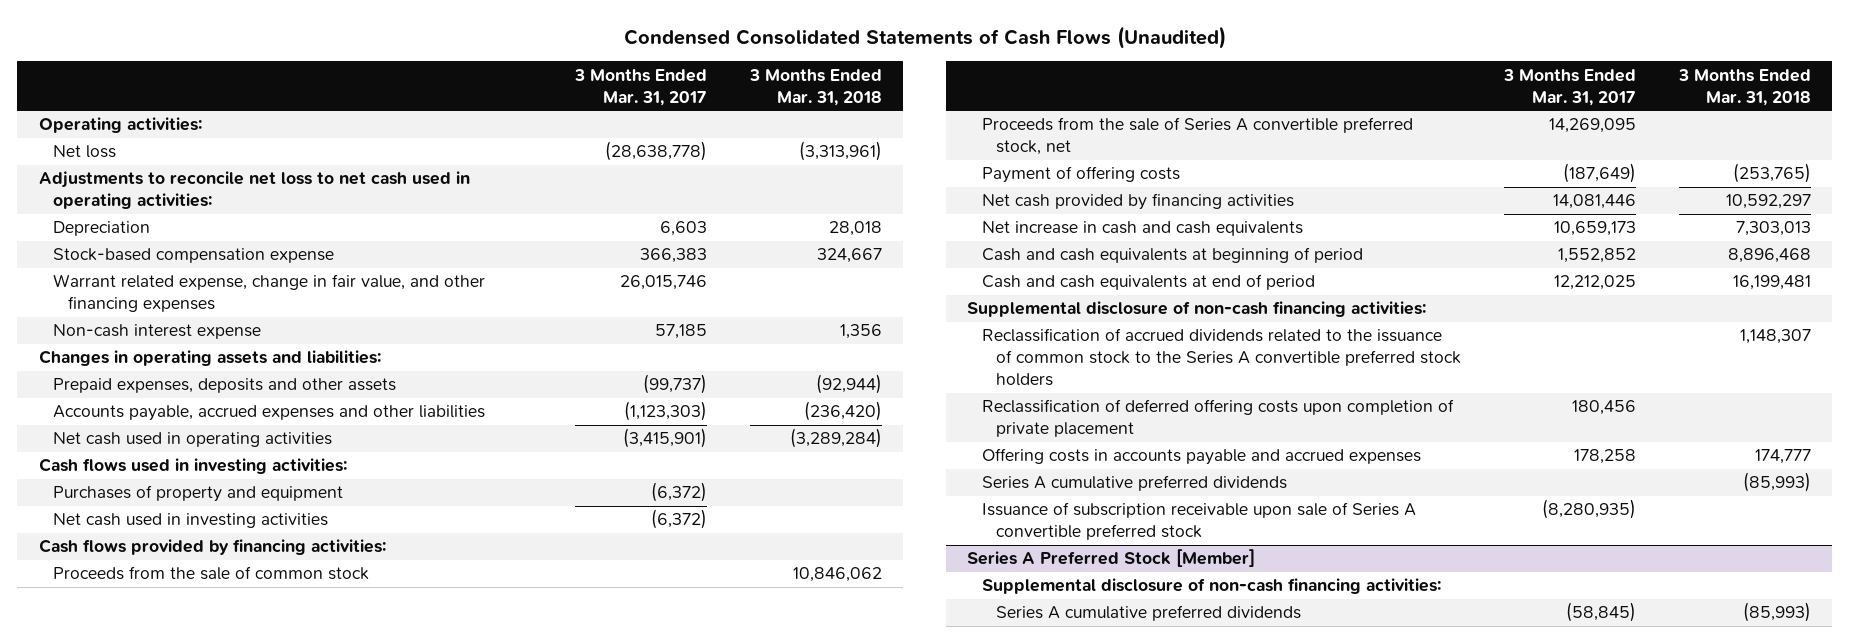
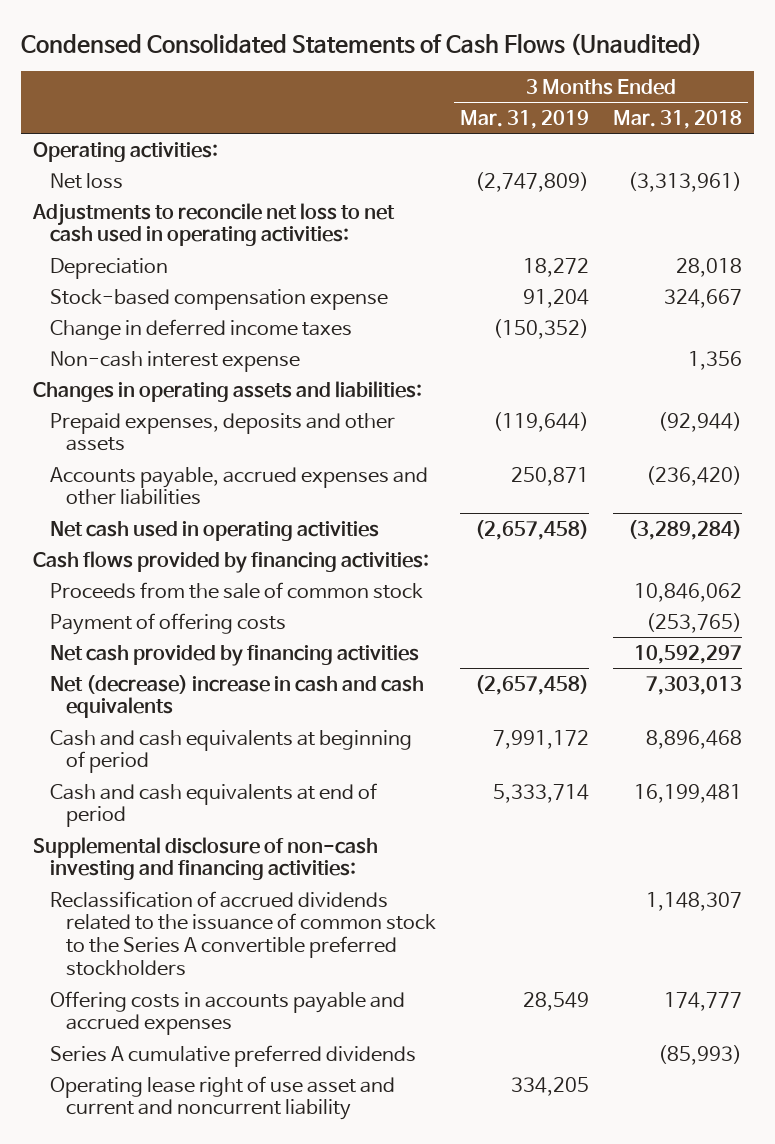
- | 3 Months Ended Mar. 31, 2017 | 3 Months Ended Mar. 31, 2018
+ | 3 Months Ended Mar. 31, 2019 | 3 Months Ended Mar. 31, 2018
- Warrant related expense, change in fair value, and other financing expenses | 26,015,746 |
+ Change in deferred income taxes | (150,352) |
- Cash flows used in investing activities:
- Purchases of property and equipment | (6,372) |
- Net cash used in investing activities | (6,372) |
- Proceeds from the sale of Series A convertible preferred stock, net | 14,269,095 |
- Net increase in cash and cash equivalents | 10,659,173 | 7,303,013
+ Net (decrease) increase in cash and cash equivalents | (2,657,458) | 7,303,013
- Supplemental disclosure of non-cash financing activities:
- Reclassification of accrued dividends related to the issuance of common stock to the Series A convertible preferred stock holders | | 1,148,307
- Reclassification of deferred offering costs upon completion of private placement | 180,456 |
+ Supplemental disclosure of non-cash investing and financing activities:
+ Reclassification of accrued dividends related to the issuance of common stock to the Series A convertible preferred stockholders | | 1,148,307
- Issuance of subscription receivable upon sale of Series A convertible preferred stock | (8,280,935) |
- Series A Preferred Stock [Member]
- Supplemental disclosure of non-cash financing activities:
- Series A cumulative preferred dividends | (58,845) | (85,993)
+ Operating lease right of use asset and current and noncurrent liability | 334,205 |

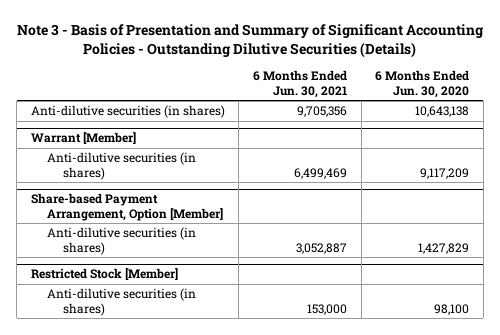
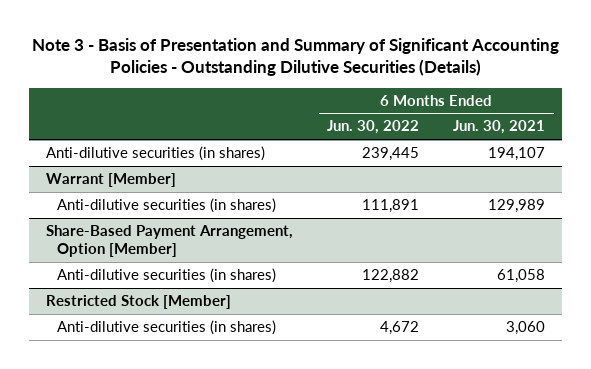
- | 6 Months Ended Jun. 30, 2021 | 6 Months Ended Jun. 30, 2020
+ | 6 Months Ended Jun. 30, 2022 | 6 Months Ended Jun. 30, 2021
- Anti-dilutive securities (in shares) | 9,705,356 | 10,643,138
+ Anti-dilutive securities (in shares) | 239,445 | 194,107
@ Warrant [Member]
- Anti-dilutive securities (in shares) | 6,499,469 | 9,117,209
- Share-based Payment Arrangement, Option [Member]
- Anti-dilutive securities (in shares) | 3,052,887 | 1,427,829
@ Warrant [Member]
+ Anti-dilutive securities (in shares) | 111,891 | 129,989
+ Share-Based Payment Arrangement, Option [Member]
+ Anti-dilutive securities (in shares) | 122,882 | 61,058
@ Restricted Stock [Member]
- Anti-dilutive securities (in shares) | 153,000 | 98,100
+ Anti-dilutive securities (in shares) | 4,672 | 3,060

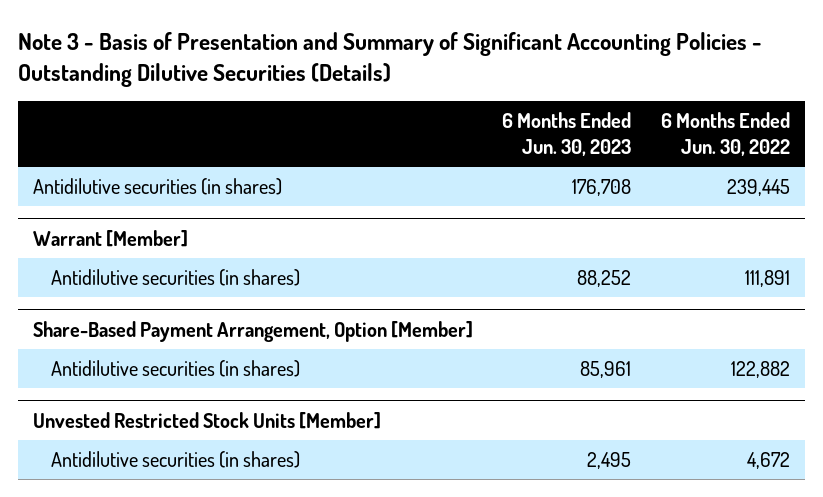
- | 6 Months Ended Jun. 30, 2022 | 6 Months Ended Jun. 30, 2021
+ | 6 Months Ended Jun. 30, 2023 | 6 Months Ended Jun. 30, 2022
- Anti-dilutive securities (in shares) | 239,445 | 194,107
+ Antidilutive securities (in shares) | 176,708 | 239,445
@ Warrant [Member]
- Anti-dilutive securities (in shares) | 111,891 | 129,989
+ Antidilutive securities (in shares) | 88,252 | 111,891
@ Share-Based Payment Arrangement, Option [Member]
- Anti-dilutive securities (in shares) | 122,882 | 61,058
- Restricted Stock [Member]
- Anti-dilutive securities (in shares) | 4,672 | 3,060
@ Share-Based Payment Arrangement, Option [Member]
+ Antidilutive securities (in shares) | 85,961 | 122,882
+ Unvested Restricted Stock Units [Member]
+ Antidilutive securities (in shares) | 2,495 | 4,672

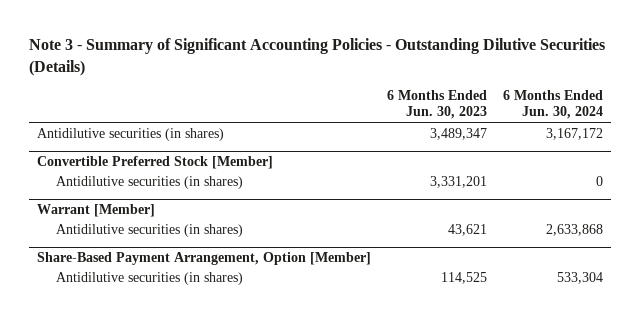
- Note 3 - Basis of Presentation and Summary of Significant Accounting Policies - Outstanding Dilutive Securities (Details)
+ Note 3 - Summary of Significant Accounting Policies - Outstanding Dilutive Securities (Details)
- | 6 Months Ended Jun. 30, 2023 | 6 Months Ended Jun. 30, 2022
+ | 6 Months Ended Jun. 30, 2023 | 6 Months Ended Jun. 30, 2024
- Antidilutive securities (in shares) | 176,708 | 239,445
+ Antidilutive securities (in shares) | 3,489,347 | 3,167,172
+ Convertible Preferred Stock [Member]
+ Antidilutive securities (in shares) | 3,331,201 | 0
@ Warrant [Member]
- Antidilutive securities (in shares) | 88,252 | 111,891
+ Antidilutive securities (in shares) | 43,621 | 2,633,868
@ Share-Based Payment Arrangement, Option [Member]
- Antidilutive securities (in shares) | 85,961 | 122,882
- Unvested Restricted Stock Units [Member]
- Antidilutive securities (in shares) | 2,495 | 4,672
@ Share-Based Payment Arrangement, Option [Member]
+ Antidilutive securities (in shares) | 114,525 | 533,304

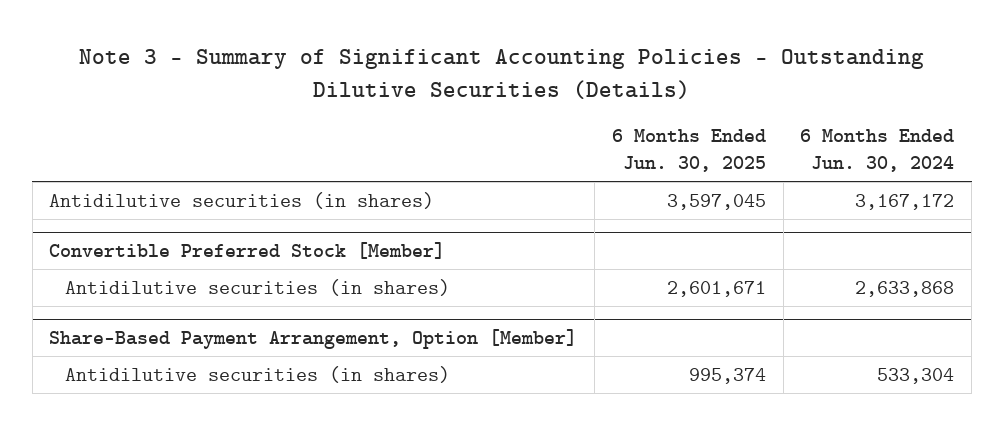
- | 6 Months Ended Jun. 30, 2023 | 6 Months Ended Jun. 30, 2024
+ | 6 Months Ended Jun. 30, 2025 | 6 Months Ended Jun. 30, 2024
@ Convertible Preferred Stock [Member]
- Antidilutive securities (in shares) | 3,331,201 | 0
- Warrant [Member]

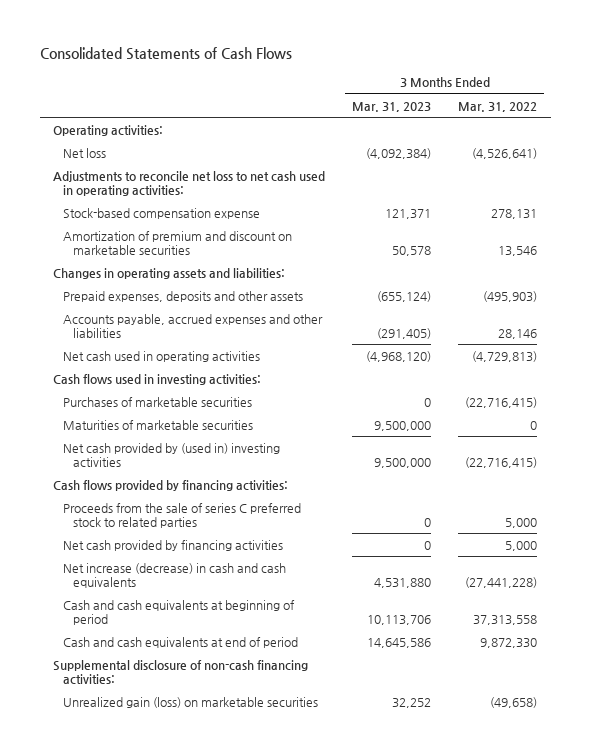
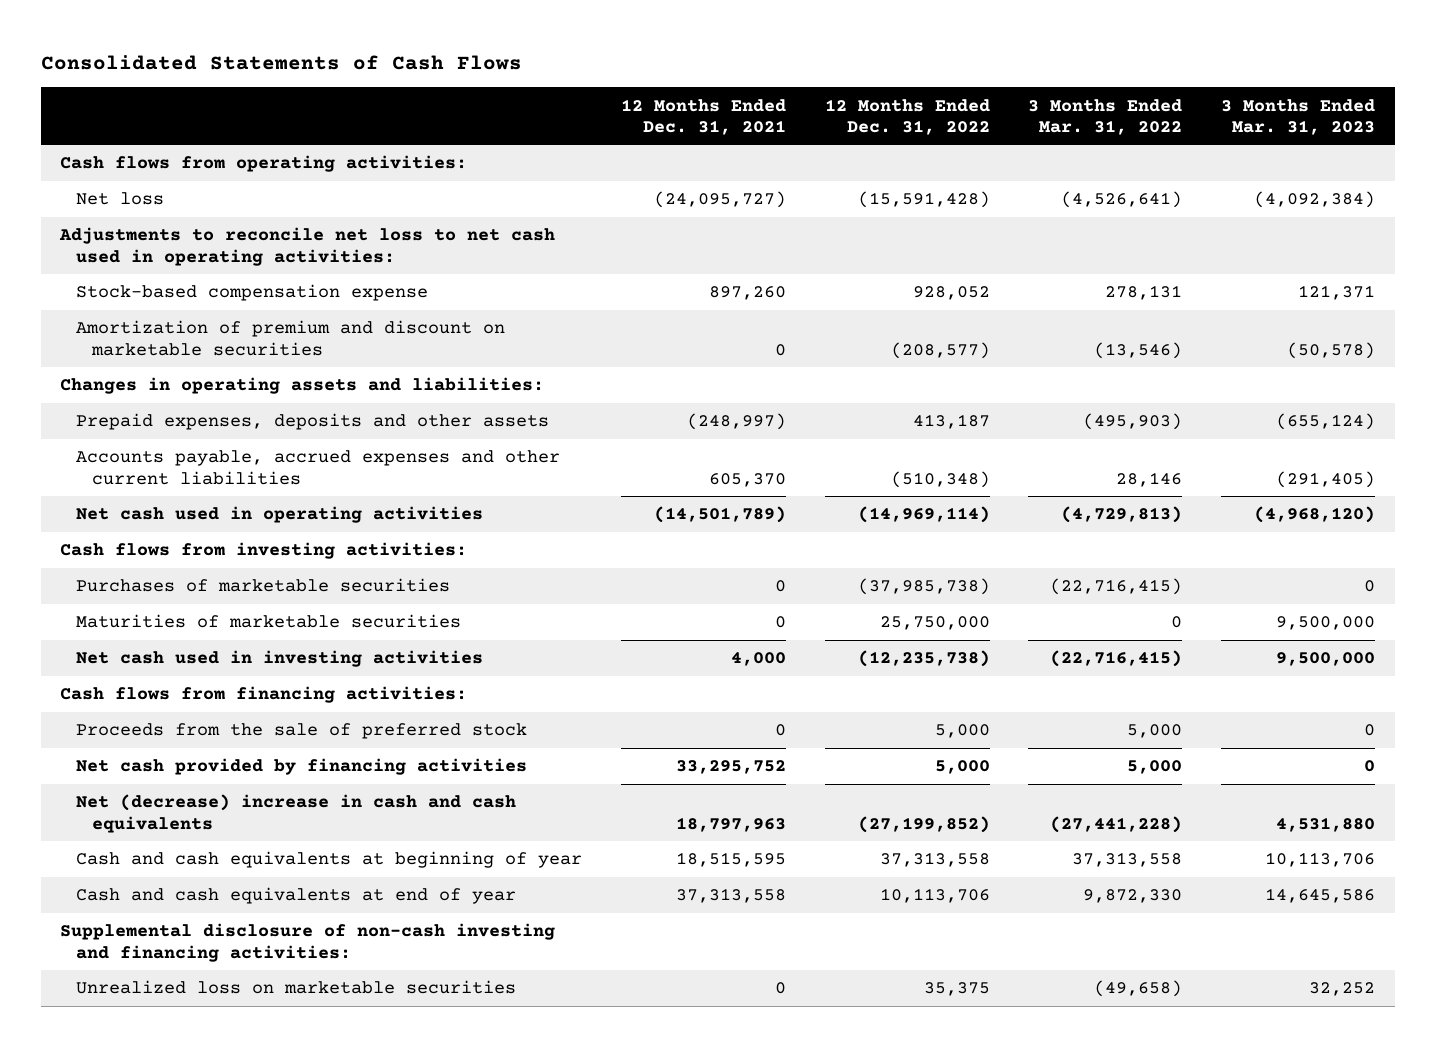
- | 3 Months Ended Mar. 31, 2023 | 3 Months Ended Mar. 31, 2022
+ | 12 Months Ended Dec. 31, 2021 | 12 Months Ended Dec. 31, 2022 | 3 Months Ended Mar. 31, 2022 | 3 Months Ended Mar. 31, 2023
- Operating activities:
+ Cash flows from operating activities:
- Amortization of premium and discount on marketable securities | 50,578 | 13,546
+ Amortization of premium and discount on marketable securities | 0 | (208,577) | (13,546) | (50,578)
- Accounts payable, accrued expenses and other liabilities | (291,405) | 28,146
+ Accounts payable, accrued expenses and other current liabilities | 605,370 | (510,348) | 28,146 | (291,405)
- Cash flows used in investing activities:
+ Cash flows from investing activities:
- Net cash provided by (used in) investing activities | 9,500,000 | (22,716,415)
- Cash flows provided by financing activities:
- Proceeds from the sale of series C preferred stock to related parties | 0 | 5,000
+ Net cash used in investing activities | 4,000 | (12,235,738) | (22,716,415) | 9,500,000
+ Cash flows from financing activities:
+ Proceeds from the sale of preferred stock | 0 | 5,000 | 5,000 | 0
- Net increase (decrease) in cash and cash equivalents | 4,531,880 | (27,441,228)
- Cash and cash equivalents at beginning of period | 10,113,706 | 37,313,558
- Cash and cash equivalents at end of period | 14,645,586 | 9,872,330
- Supplemental disclosure of non-cash financing activities:
- Unrealized gain (loss) on marketable securities | 32,252 | (49,658)
+ Net (decrease) increase in cash and cash equivalents | 18,797,963 | (27,199,852) | (27,441,228) | 4,531,880
+ Cash and cash equivalents at beginning of year | 18,515,595 | 37,313,558 | 37,313,558 | 10,113,706
+ Cash and cash equivalents at end of year | 37,313,558 | 10,113,706 | 9,872,330 | 14,645,586
+ Supplemental disclosure of non-cash investing and financing activities:
+ Unrealized loss on marketable securities | 0 | 35,375 | (49,658) | 32,252

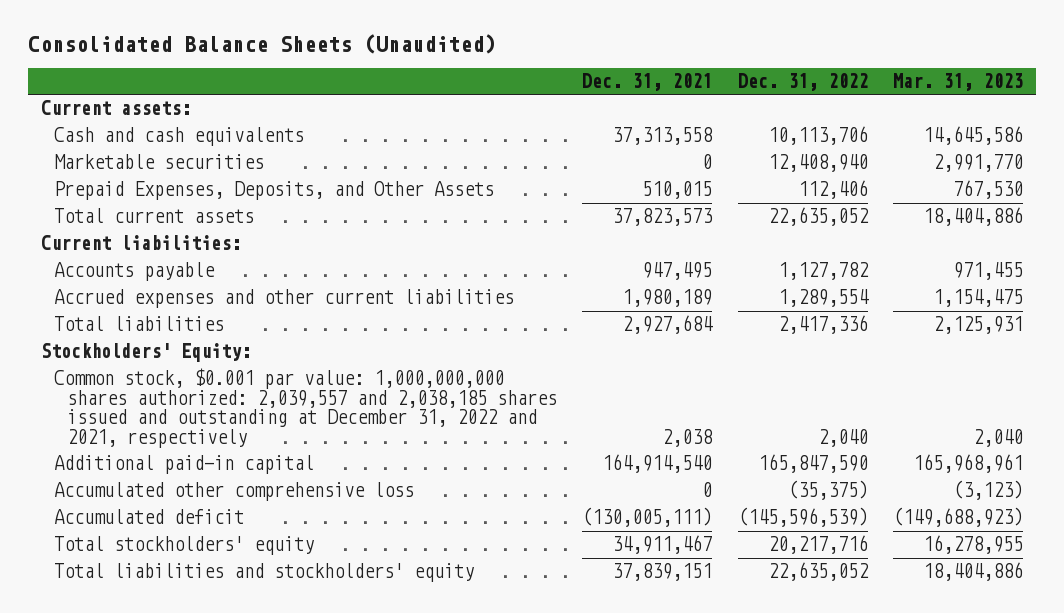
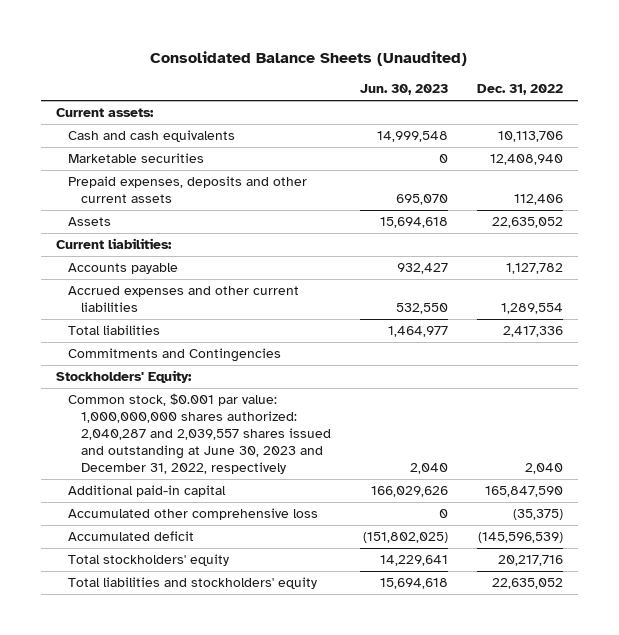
- | Dec. 31, 2021 | Dec. 31, 2022 | Mar. 31, 2023
+ | Jun. 30, 2023 | Dec. 31, 2022
- Prepaid Expenses, Deposits, and Other Assets | 510,015 | 112,406 | 767,530
- Total current assets | 37,823,573 | 22,635,052 | 18,404,886
+ Prepaid expenses, deposits and other current assets | 695,070 | 112,406
+ Assets | 15,694,618 | 22,635,052
+ Commitments and Contingencies
- Common stock, $0.001 par value: 1,000,000,000 shares authorized: 2,039,557 and 2,038,185 shares issued and outstanding at December 31, 2022 and 2021, respectively | 2,038 | 2,040 | 2,040
+ Common stock, $0.001 par value: 1,000,000,000 shares authorized: 2,040,287 and 2,039,557 shares issued and outstanding at June 30, 2023 and December 31, 2022, respectively | 2,040 | 2,040

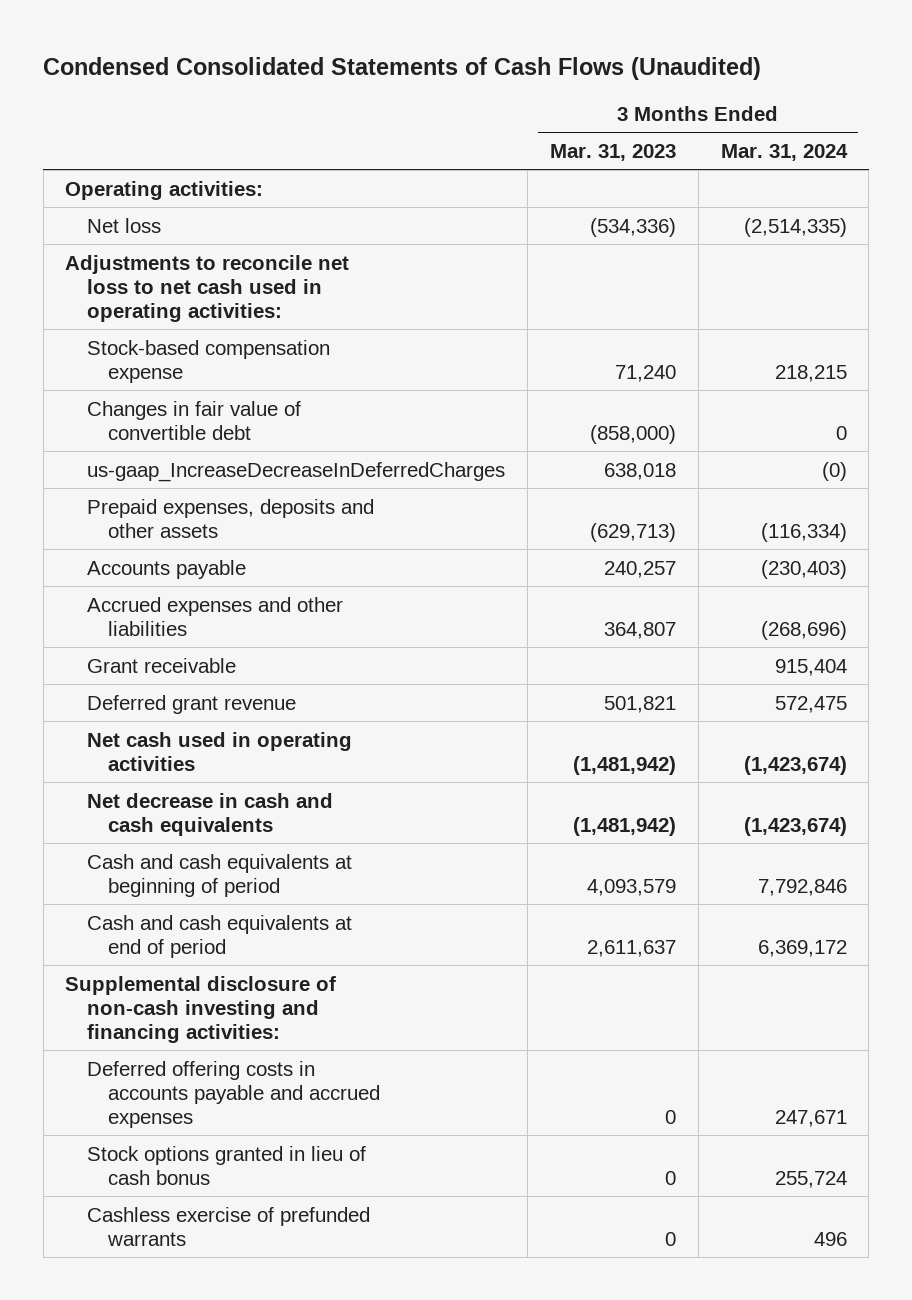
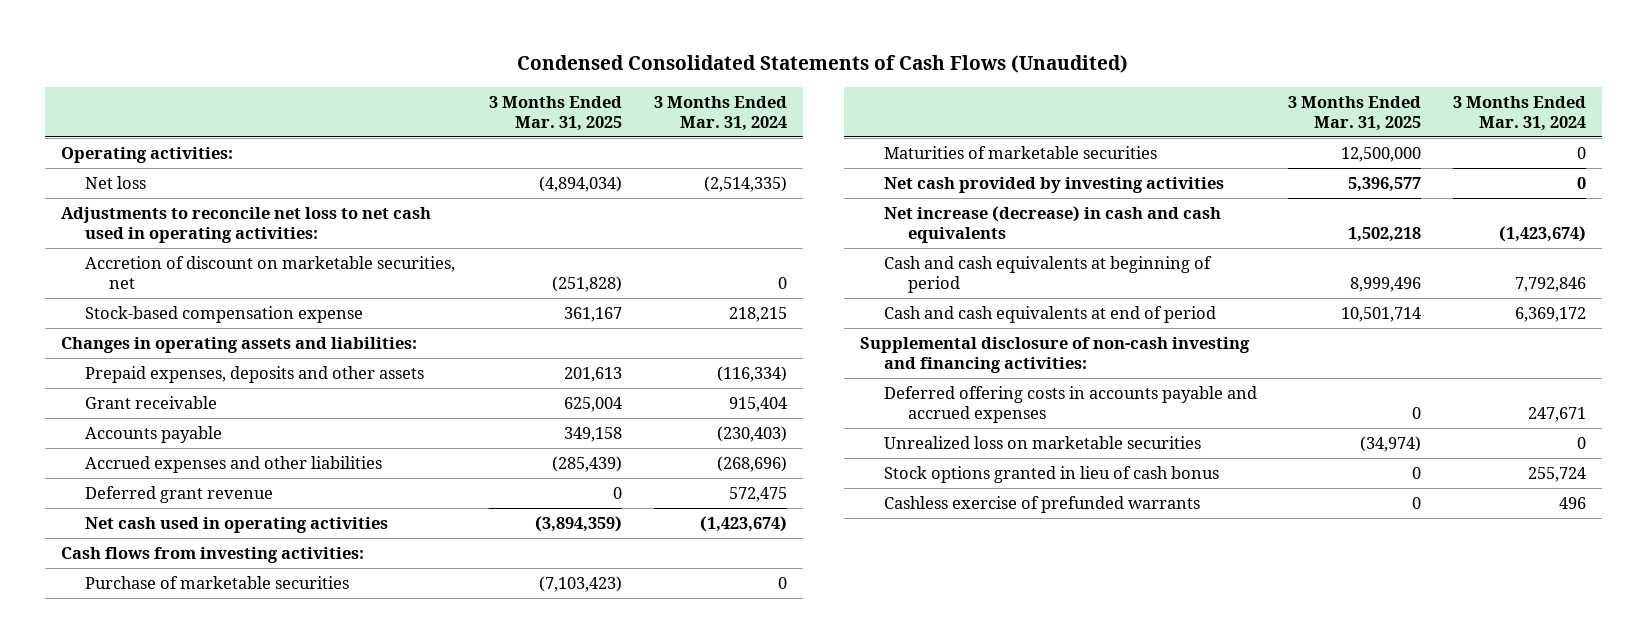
- | 3 Months Ended Mar. 31, 2023 | 3 Months Ended Mar. 31, 2024
+ | 3 Months Ended Mar. 31, 2025 | 3 Months Ended Mar. 31, 2024
+ Accretion of discount on marketable securities, net | (251,828) | 0
- Changes in fair value of convertible debt | (858,000) | 0
- us-gaap_IncreaseDecreaseInDeferredCharges | 638,018 | (0)
+ Changes in operating assets and liabilities:
moved up: Grant receivable | 625,004 | 915,404
- Net decrease in cash and cash equivalents | (1,481,942) | (1,423,674)
+ Cash flows from investing activities:
+ Purchase of marketable securities | (7,103,423) | 0
+ Maturities of marketable securities | 12,500,000 | 0
+ Net cash provided by investing activities | 5,396,577 | 0
+ Net increase (decrease) in cash and cash equivalents | 1,502,218 | (1,423,674)
+ Unrealized loss on marketable securities | (34,974) | 0

